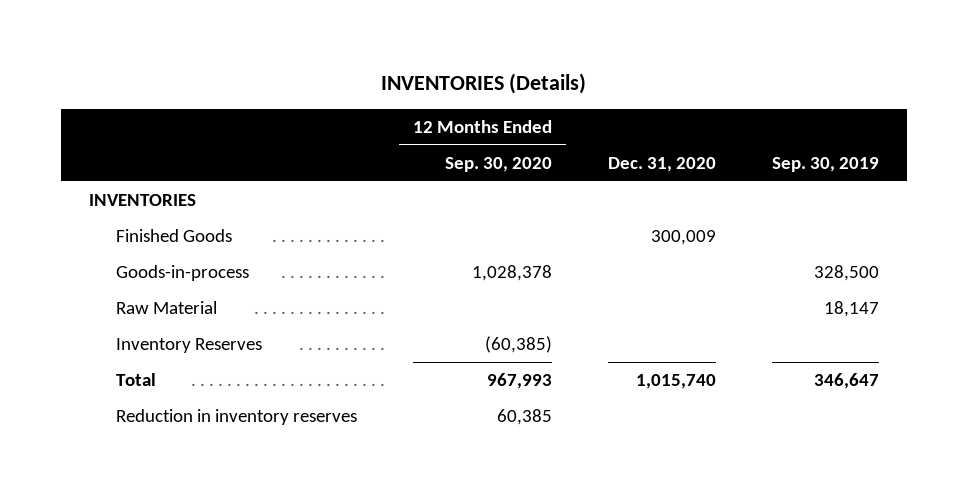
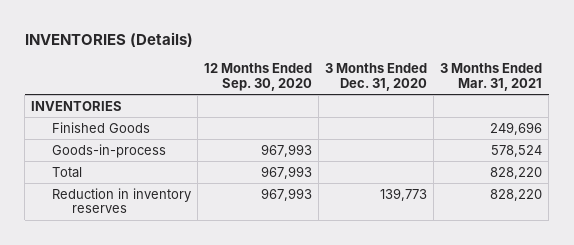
- | 12 Months Ended Sep. 30, 2020 | Dec. 31, 2020 | Sep. 30, 2019
+ | 12 Months Ended Sep. 30, 2020 | 3 Months Ended Dec. 31, 2020 | 3 Months Ended Mar. 31, 2021
- Goods-in-process | 1,028,378 | | 328,500
- Raw Material | | | 18,147
- Inventory Reserves | (60,385) | |
+ Goods-in-process | 967,993 | | 578,524
- Reduction in inventory reserves | 60,385 | |
+ Reduction in inventory reserves | 967,993 | 139,773 | 828,220

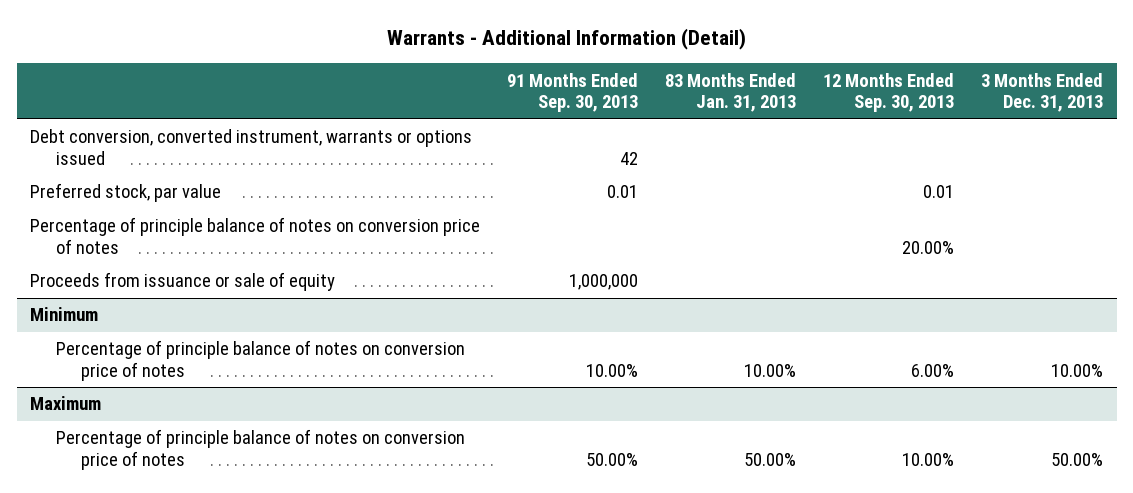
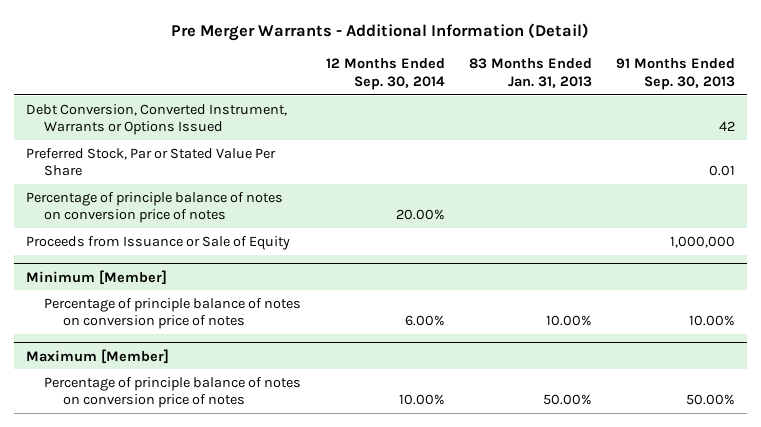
- Warrants - Additional Information (Detail)
+ Pre Merger Warrants - Additional Information (Detail)
- | 91 Months Ended Sep. 30, 2013 | 83 Months Ended Jan. 31, 2013 | 12 Months Ended Sep. 30, 2013 | 3 Months Ended Dec. 31, 2013
+ | 12 Months Ended Sep. 30, 2014 | 83 Months Ended Jan. 31, 2013 | 91 Months Ended Sep. 30, 2013
- Debt conversion, converted instrument, warrants or options issued | 42 | | |
- Preferred stock, par value | 0.01 | | 0.01 |
+ Debt Conversion, Converted Instrument, Warrants or Options Issued | | | 42
+ Preferred Stock, Par or Stated Value Per Share | | | 0.01
- Proceeds from issuance or sale of equity | 1,000,000 | | |
- Minimum
+ Proceeds from Issuance or Sale of Equity | | | 1,000,000
+ Minimum [Member]
- Maximum
+ Maximum [Member]

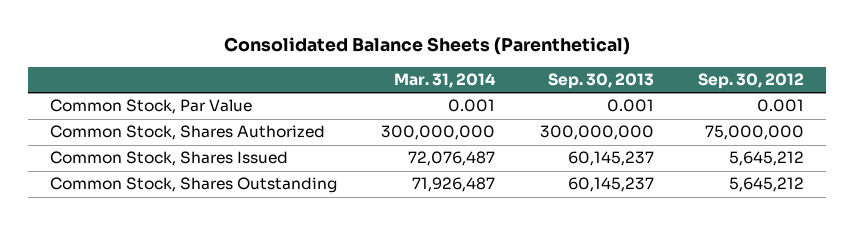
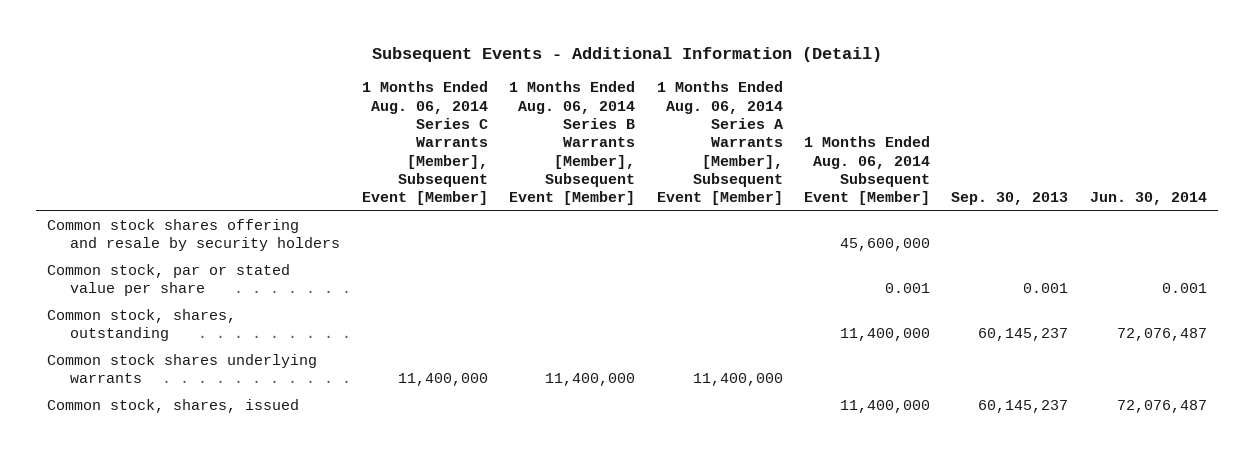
- Consolidated Balance Sheets (Parenthetical)
+ Subsequent Events - Additional Information (Detail)
- | Mar. 31, 2014 | Sep. 30, 2013 | Sep. 30, 2012
+ | 1 Months Ended Aug. 06, 2014 Series C Warrants [Member], Subsequent Event [Member] | 1 Months Ended Aug. 06, 2014 Series B Warrants [Member], Subsequent Event [Member] | 1 Months Ended Aug. 06, 2014 Series A Warrants [Member], Subsequent Event [Member] | 1 Months Ended Aug. 06, 2014 Subsequent Event [Member] | Sep. 30, 2013 | Jun. 30, 2014
- Common Stock, Par Value | 0.001 | 0.001 | 0.001
- Common Stock, Shares Authorized | 300,000,000 | 300,000,000 | 75,000,000
- Common Stock, Shares Issued | 72,076,487 | 60,145,237 | 5,645,212
- Common Stock, Shares Outstanding | 71,926,487 | 60,145,237 | 5,645,212
+ Common stock shares offering and resale by security holders | | | | 45,600,000 | |
+ Common stock, par or stated value per share | | | | 0.001 | 0.001 | 0.001
+ Common stock, shares, outstanding | | | | 11,400,000 | 60,145,237 | 72,076,487
+ Common stock shares underlying warrants | 11,400,000 | 11,400,000 | 11,400,000 | | |
+ Common stock, shares, issued | | | | 11,400,000 | 60,145,237 | 72,076,487

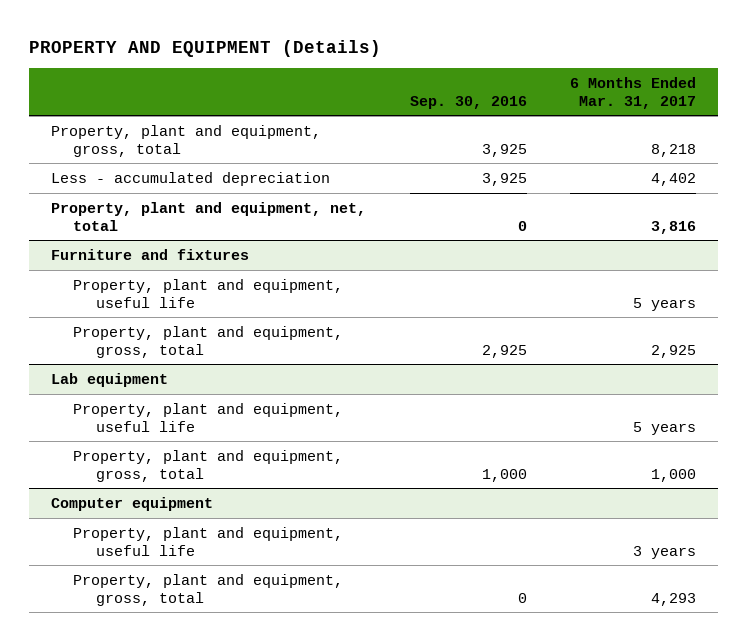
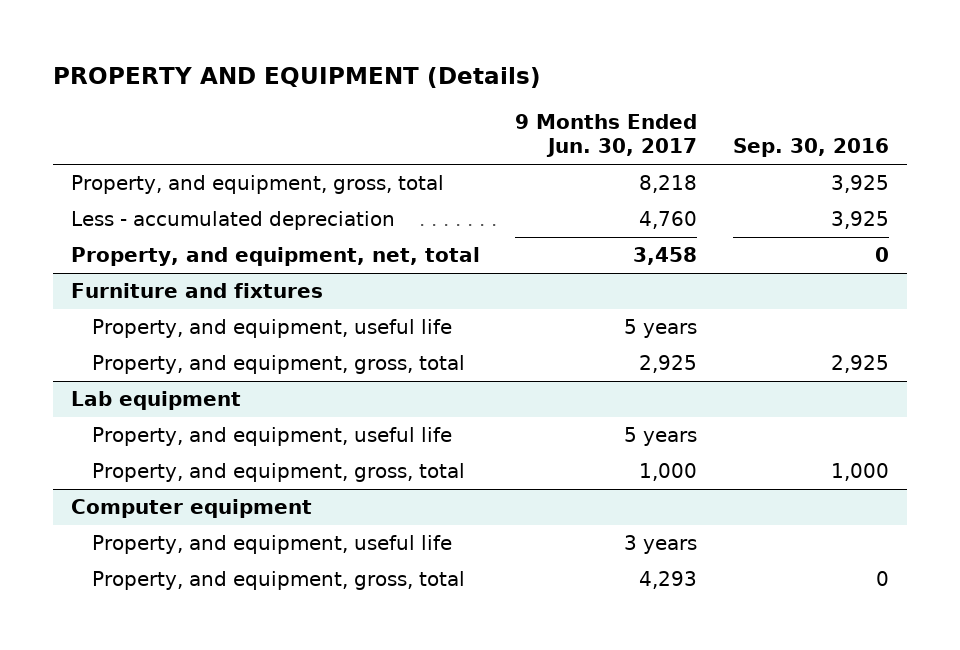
- | Sep. 30, 2016 | 6 Months Ended Mar. 31, 2017
+ | 9 Months Ended Jun. 30, 2017 | Sep. 30, 2016
- Property, plant and equipment, gross, total | 3,925 | 8,218
+ Property, and equipment, gross, total | 8,218 | 3,925
- Property, plant and equipment, net, total | 0 | 3,816
+ Property, and equipment, net, total | 3,458 | 0
@ Furniture and fixtures
- Property, plant and equipment, useful life | | 5 years
- Property, plant and equipment, gross, total | 2,925 | 2,925
+ Property, and equipment, useful life | 5 years |
+ Property, and equipment, gross, total | 2,925 | 2,925
@ Lab equipment
- Property, plant and equipment, useful life | | 5 years
- Property, plant and equipment, gross, total | 1,000 | 1,000
+ Property, and equipment, useful life | 5 years |
+ Property, and equipment, gross, total | 1,000 | 1,000
@ Computer equipment
- Property, plant and equipment, useful life | | 3 years
- Property, plant and equipment, gross, total | 0 | 4,293
+ Property, and equipment, useful life | 3 years |
+ Property, and equipment, gross, total | 4,293 | 0

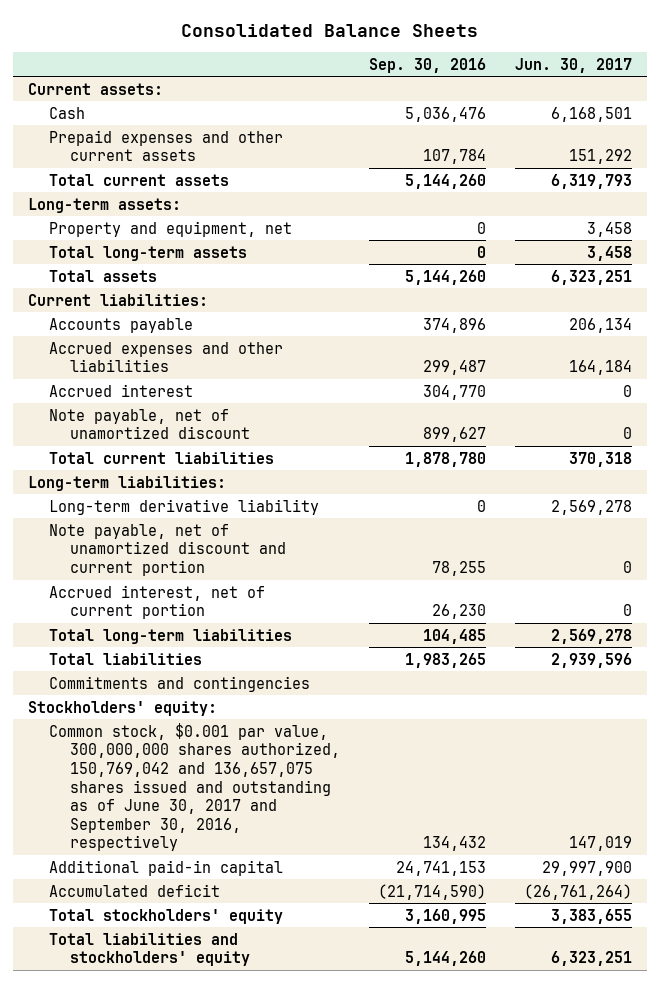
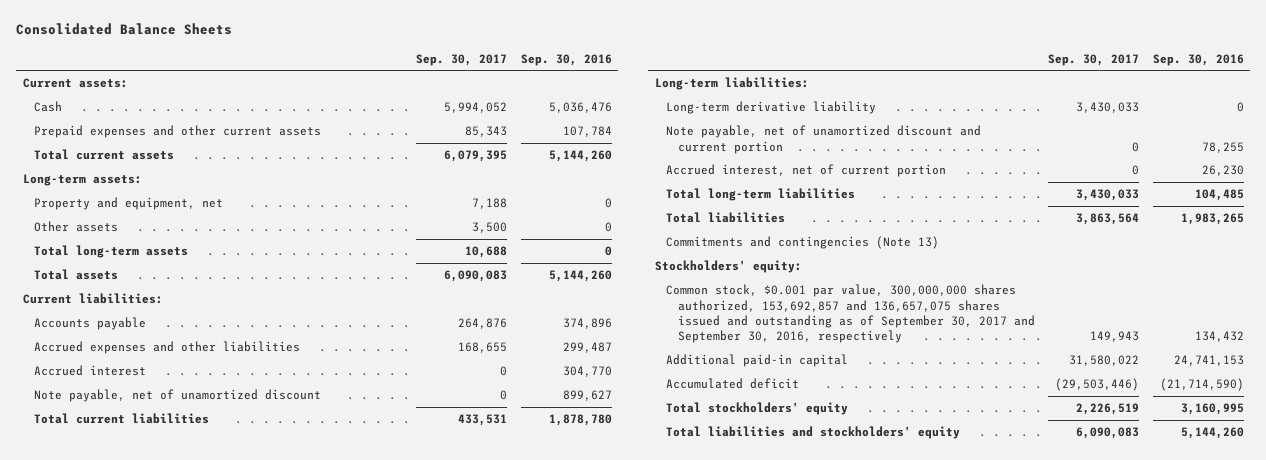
- | Sep. 30, 2016 | Jun. 30, 2017
+ | Sep. 30, 2017 | Sep. 30, 2016
+ Other assets | 3,500 | 0
- Commitments and contingencies
+ Commitments and contingencies (Note 13)
- Common stock, $0.001 par value, 300,000,000 shares authorized, 150,769,042 and 136,657,075 shares issued and outstanding as of June 30, 2017 and September 30, 2016, respectively | 134,432 | 147,019
+ Common stock, $0.001 par value, 300,000,000 shares authorized, 153,692,857 and 136,657,075 shares issued and outstanding as of September 30, 2017 and September 30, 2016, respectively | 149,943 | 134,432

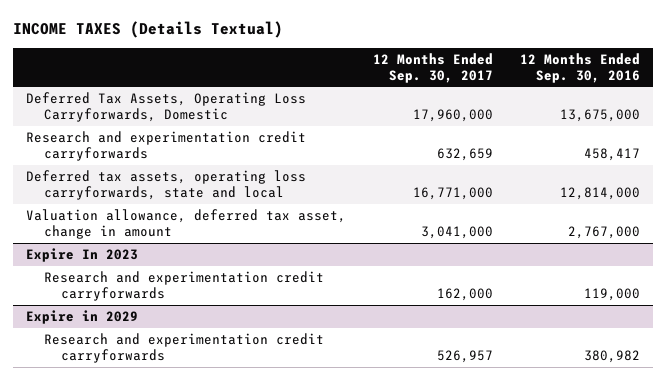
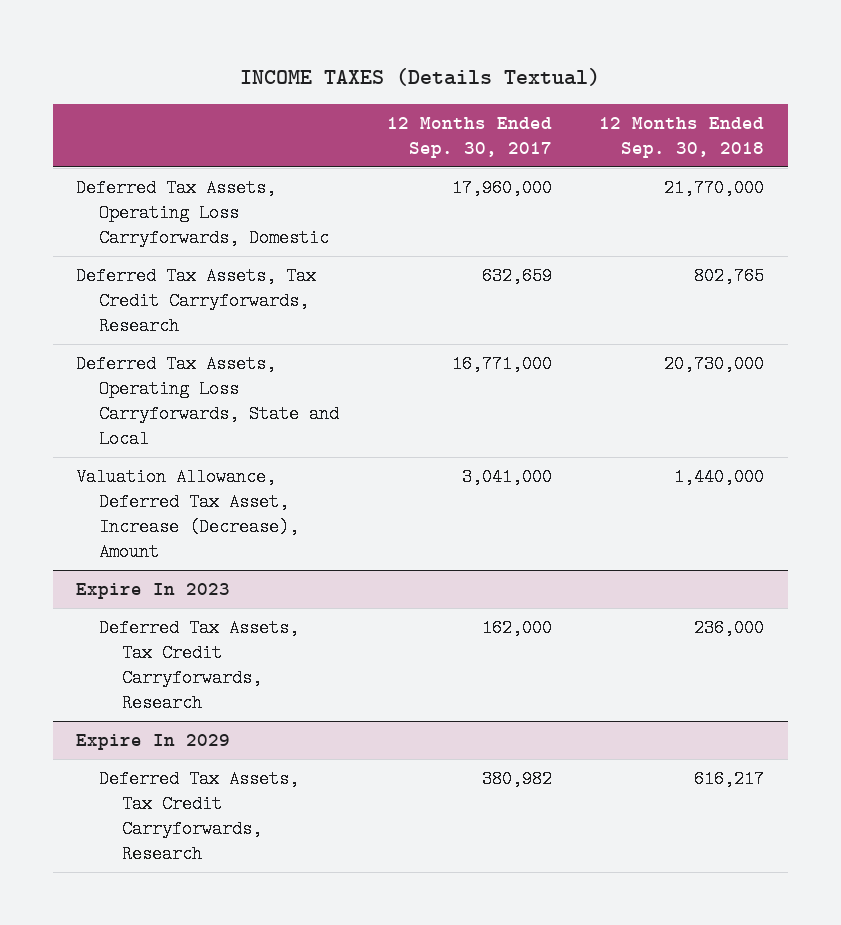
- | 12 Months Ended Sep. 30, 2017 | 12 Months Ended Sep. 30, 2016
+ | 12 Months Ended Sep. 30, 2017 | 12 Months Ended Sep. 30, 2018
- Research and experimentation credit carryforwards | 632,659 | 458,417
- Deferred tax assets, operating loss carryforwards, state and local | 16,771,000 | 12,814,000
- Valuation allowance, deferred tax asset, change in amount | 3,041,000 | 2,767,000
+ Deferred Tax Assets, Tax Credit Carryforwards, Research | 632,659 | 802,765
+ Deferred Tax Assets, Operating Loss Carryforwards, State and Local | 16,771,000 | 20,730,000
+ Valuation Allowance, Deferred Tax Asset, Increase (Decrease), Amount | 3,041,000 | 1,440,000
@ Expire In 2023
- Research and experimentation credit carryforwards | 162,000 | 119,000
- Expire in 2029
- Research and experimentation credit carryforwards | 526,957 | 380,982
@ Expire In 2023
+ Deferred Tax Assets, Tax Credit Carryforwards, Research | 162,000 | 236,000
+ Expire In 2029
+ Deferred Tax Assets, Tax Credit Carryforwards, Research | 380,982 | 616,217

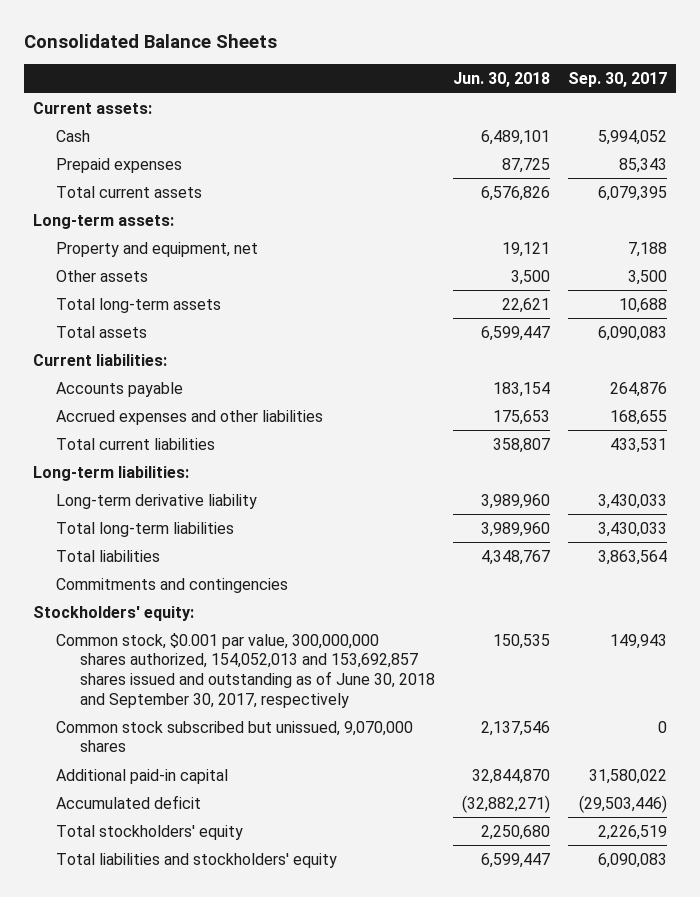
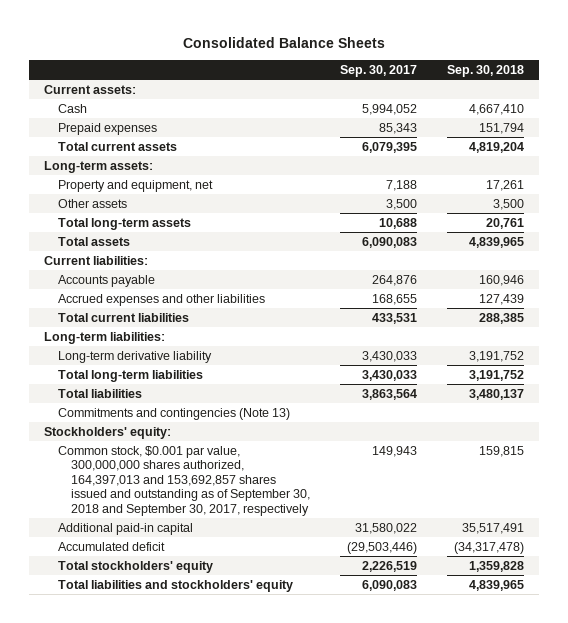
- | Jun. 30, 2018 | Sep. 30, 2017
+ | Sep. 30, 2017 | Sep. 30, 2018
- Commitments and contingencies
+ Commitments and contingencies (Note 13)
- Common stock, $0.001 par value, 300,000,000 shares authorized, 154,052,013 and 153,692,857 shares issued and outstanding as of June 30, 2018 and September 30, 2017, respectively | 150,535 | 149,943
- Common stock subscribed but unissued, 9,070,000 shares | 2,137,546 | 0
+ Common stock, $0.001 par value, 300,000,000 shares authorized, 164,397,013 and 153,692,857 shares issued and outstanding as of September 30, 2018 and September 30, 2017, respectively | 149,943 | 159,815

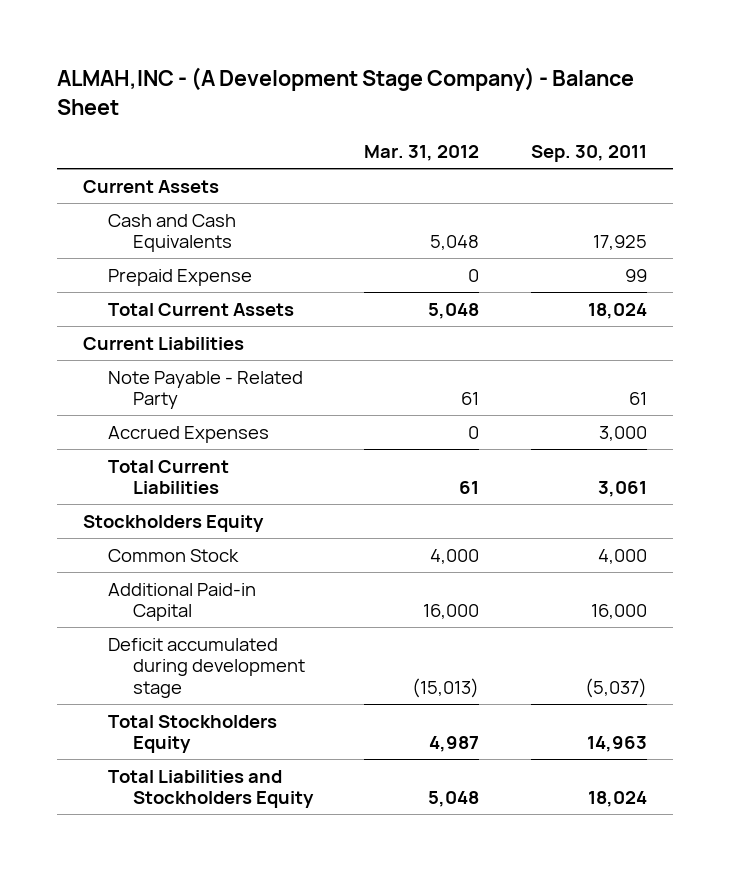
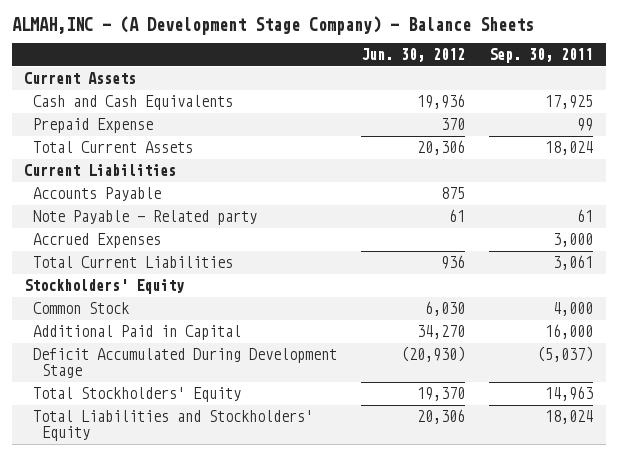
- ALMAH,INC - (A Development Stage Company) - Balance Sheet
+ ALMAH,INC - (A Development Stage Company) - Balance Sheets
- | Mar. 31, 2012 | Sep. 30, 2011
+ | Jun. 30, 2012 | Sep. 30, 2011
- Note Payable - Related Party | 61 | 61
+ Accounts Payable | 875 |
+ Note Payable - Related party | 61 | 61
- Stockholders Equity
+ Stockholders' Equity
- Additional Paid-in Capital | 16,000 | 16,000
- Deficit accumulated during development stage | (15,013) | (5,037)
- Total Stockholders Equity | 4,987 | 14,963
- Total Liabilities and Stockholders Equity | 5,048 | 18,024
+ Additional Paid in Capital | 34,270 | 16,000
+ Deficit Accumulated During Development Stage | (20,930) | (5,037)
+ Total Stockholders' Equity | 19,370 | 14,963
+ Total Liabilities and Stockholders' Equity | 20,306 | 18,024

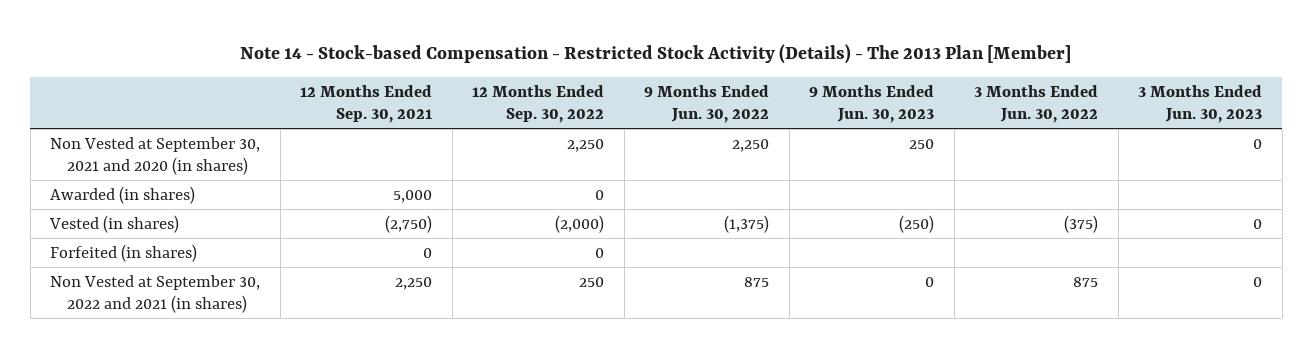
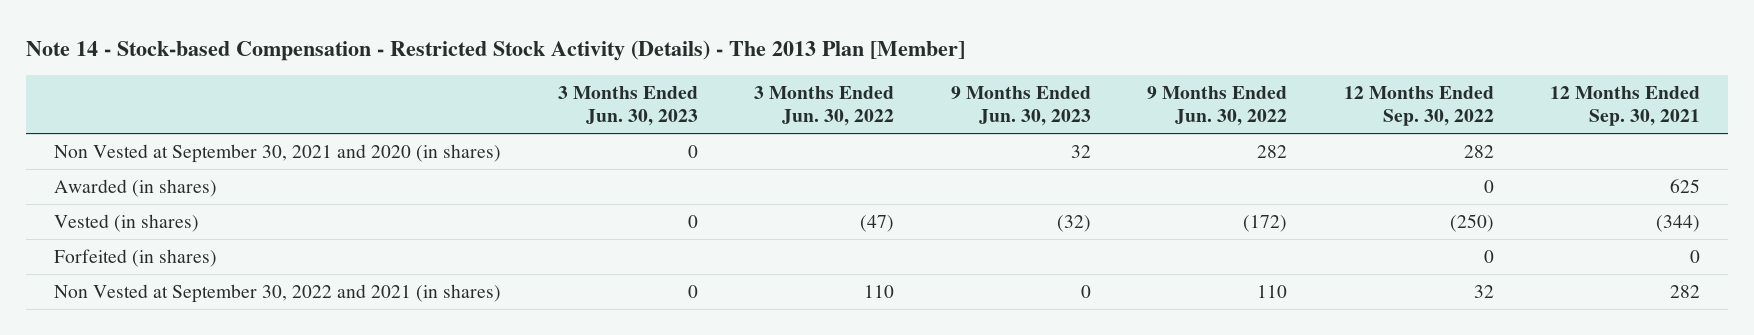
- | 12 Months Ended Sep. 30, 2021 | 12 Months Ended Sep. 30, 2022 | 9 Months Ended Jun. 30, 2022 | 9 Months Ended Jun. 30, 2023 | 3 Months Ended Jun. 30, 2022 | 3 Months Ended Jun. 30, 2023
+ | 3 Months Ended Jun. 30, 2023 | 3 Months Ended Jun. 30, 2022 | 9 Months Ended Jun. 30, 2023 | 9 Months Ended Jun. 30, 2022 | 12 Months Ended Sep. 30, 2022 | 12 Months Ended Sep. 30, 2021
- Non Vested at September 30, 2021 and 2020 (in shares) | | 2,250 | 2,250 | 250 | | 0
- Awarded (in shares) | 5,000 | 0 | | | |
- Vested (in shares) | (2,750) | (2,000) | (1,375) | (250) | (375) | 0
+ Non Vested at September 30, 2021 and 2020 (in shares) | 0 | | 32 | 282 | 282 |
+ Awarded (in shares) | | | | | 0 | 625
+ Vested (in shares) | 0 | (47) | (32) | (172) | (250) | (344)
- Non Vested at September 30, 2022 and 2021 (in shares) | 2,250 | 250 | 875 | 0 | 875 | 0
+ Non Vested at September 30, 2022 and 2021 (in shares) | 0 | 110 | 0 | 110 | 32 | 282

